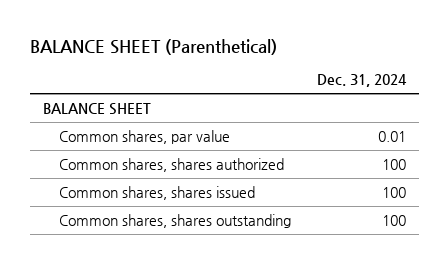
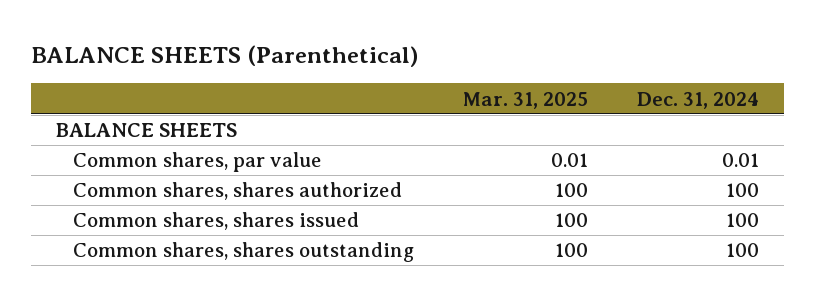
- BALANCE SHEET (Parenthetical)
+ BALANCE SHEETS (Parenthetical)
- | Dec. 31, 2024
+ | Mar. 31, 2025 | Dec. 31, 2024
- BALANCE SHEET
+ BALANCE SHEETS

